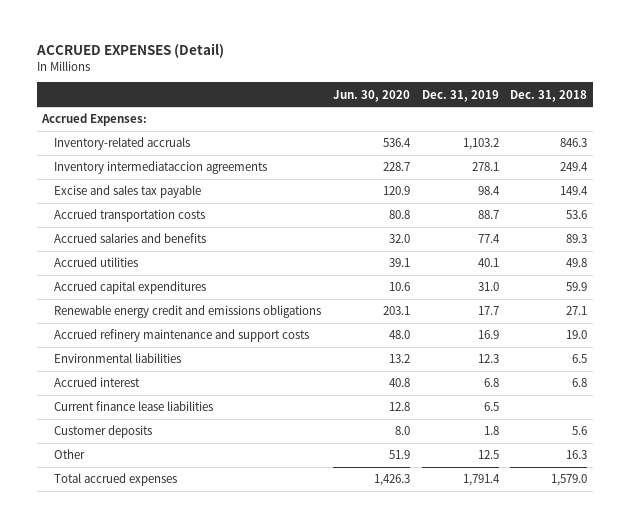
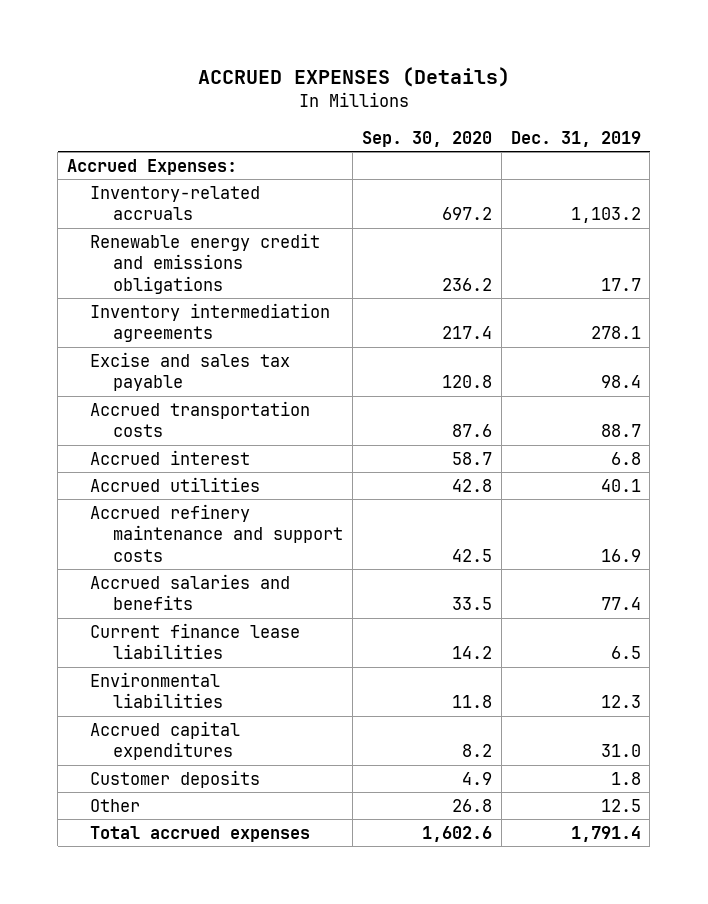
- ACCRUED EXPENSES (Detail)
+ ACCRUED EXPENSES (Details)
- | Jun. 30, 2020 | Dec. 31, 2019 | Dec. 31, 2018
+ | Sep. 30, 2020 | Dec. 31, 2019
- Inventory intermediataccion agreements | 228.7 | 278.1 | 249.4
moved up: Renewable energy credit and emissions obligations | 236.2 | 17.7
+ Inventory intermediation agreements | 217.4 | 278.1
moved up: Accrued interest | 58.7 | 6.8
moved down: Accrued salaries and benefits | 33.5 | 77.4
moved down: Environmental liabilities | 11.8 | 12.3
moved down: Accrued capital expenditures | 8.2 | 31.0

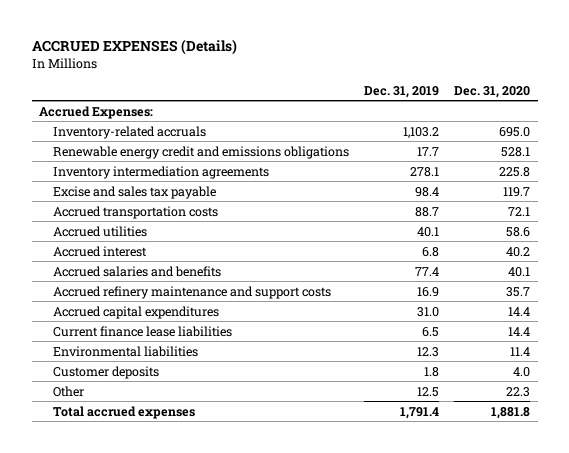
- | Sep. 30, 2020 | Dec. 31, 2019
+ | Dec. 31, 2019 | Dec. 31, 2020
moved down: Accrued interest | 6.8 | 40.2
moved down: Accrued refinery maintenance and support costs | 16.9 | 35.7
moved up: Accrued capital expenditures | 31.0 | 14.4

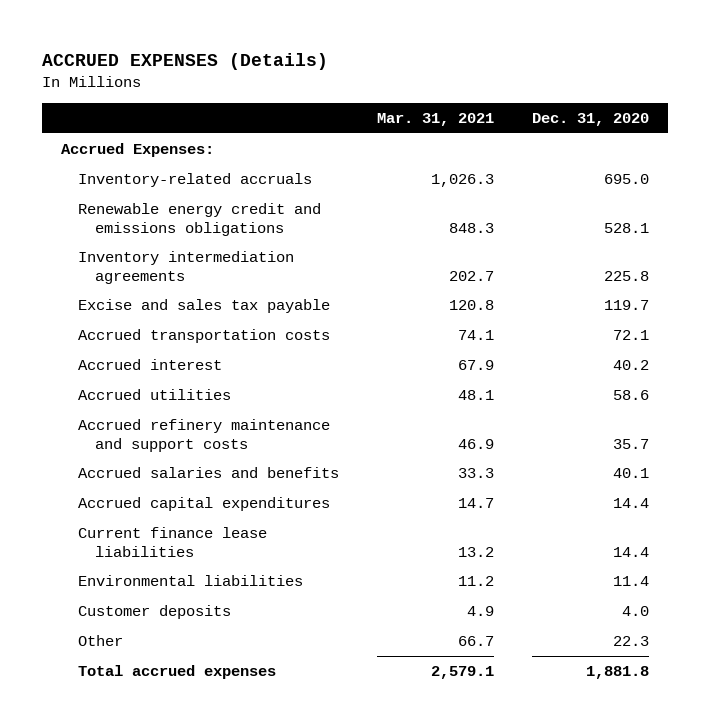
- | Dec. 31, 2019 | Dec. 31, 2020
+ | Mar. 31, 2021 | Dec. 31, 2020
moved down: Accrued utilities | 48.1 | 58.6
moved down: Accrued salaries and benefits | 33.3 | 40.1

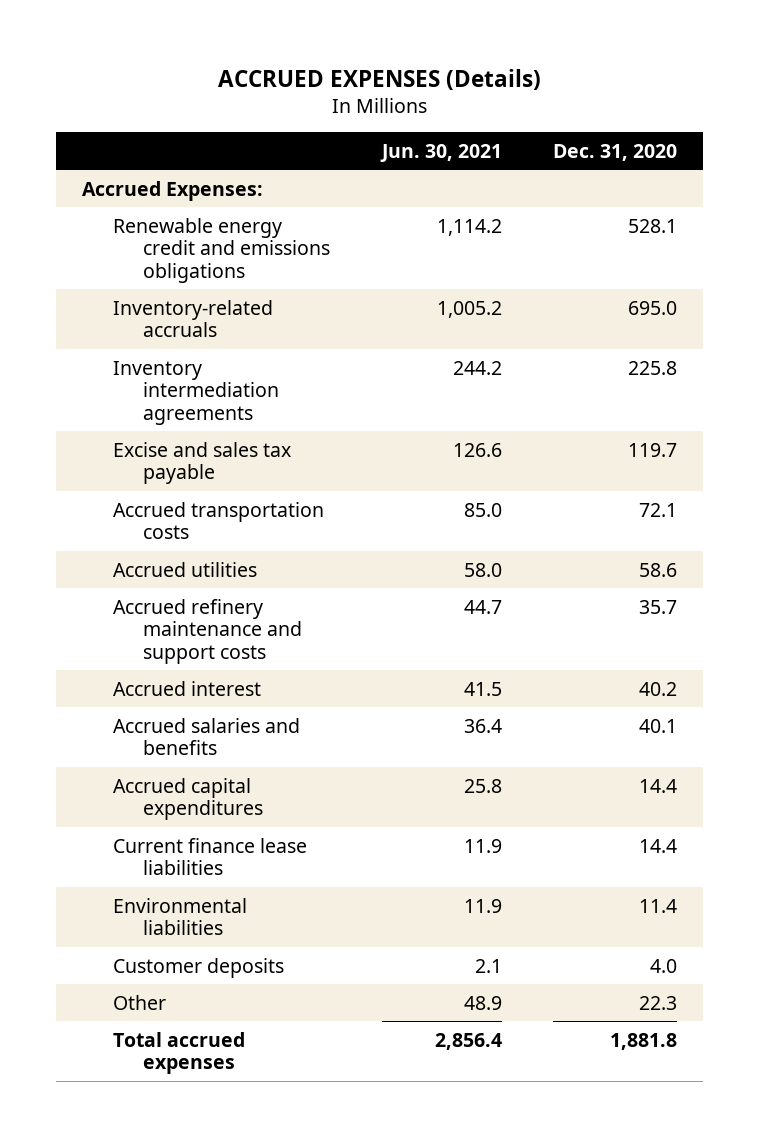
- | Mar. 31, 2021 | Dec. 31, 2020
+ | Jun. 30, 2021 | Dec. 31, 2020
moved down: Inventory-related accruals | 1,005.2 | 695.0
moved down: Accrued interest | 41.5 | 40.2

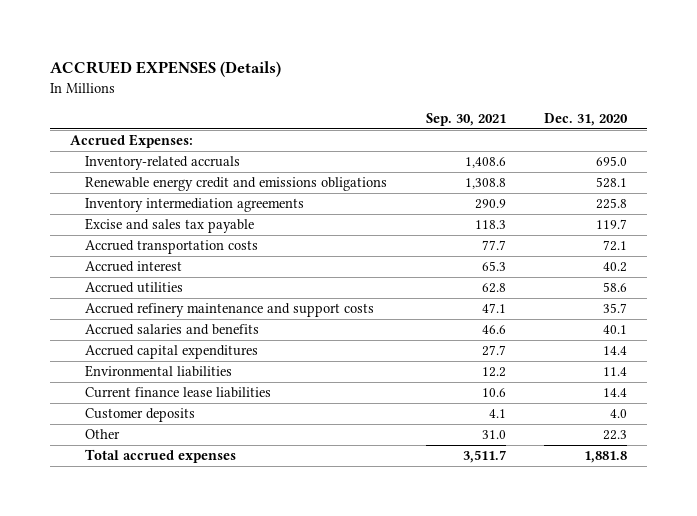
- | Jun. 30, 2021 | Dec. 31, 2020
+ | Sep. 30, 2021 | Dec. 31, 2020
moved down: Renewable energy credit and emissions obligations | 1,308.8 | 528.1
moved up: Accrued interest | 65.3 | 40.2
moved down: Current finance lease liabilities | 10.6 | 14.4

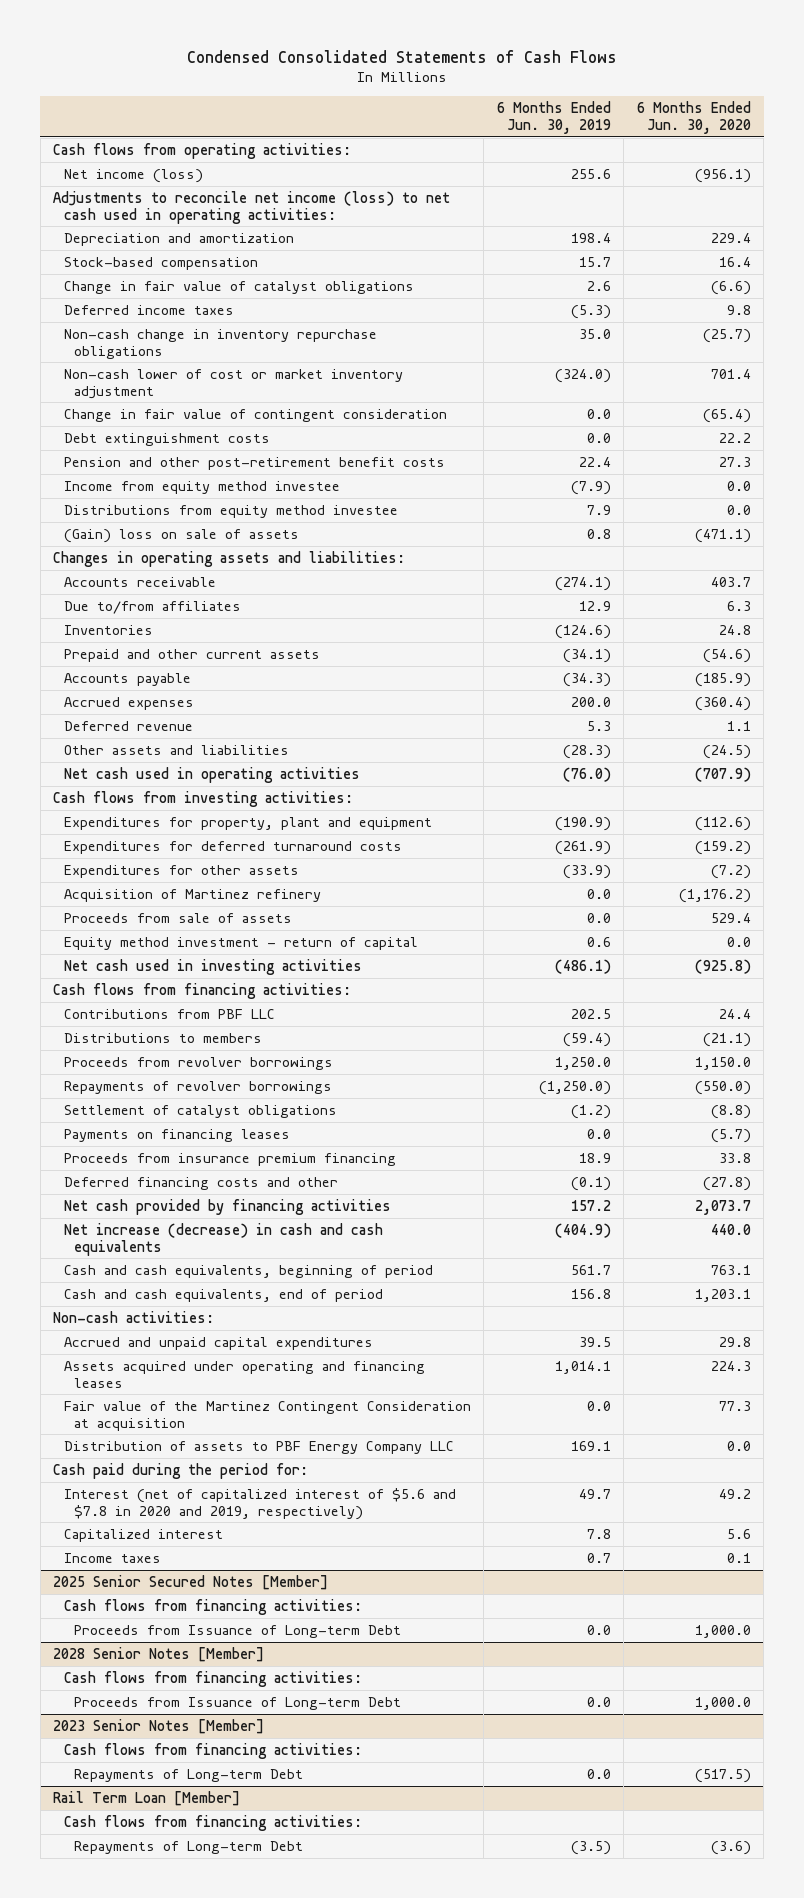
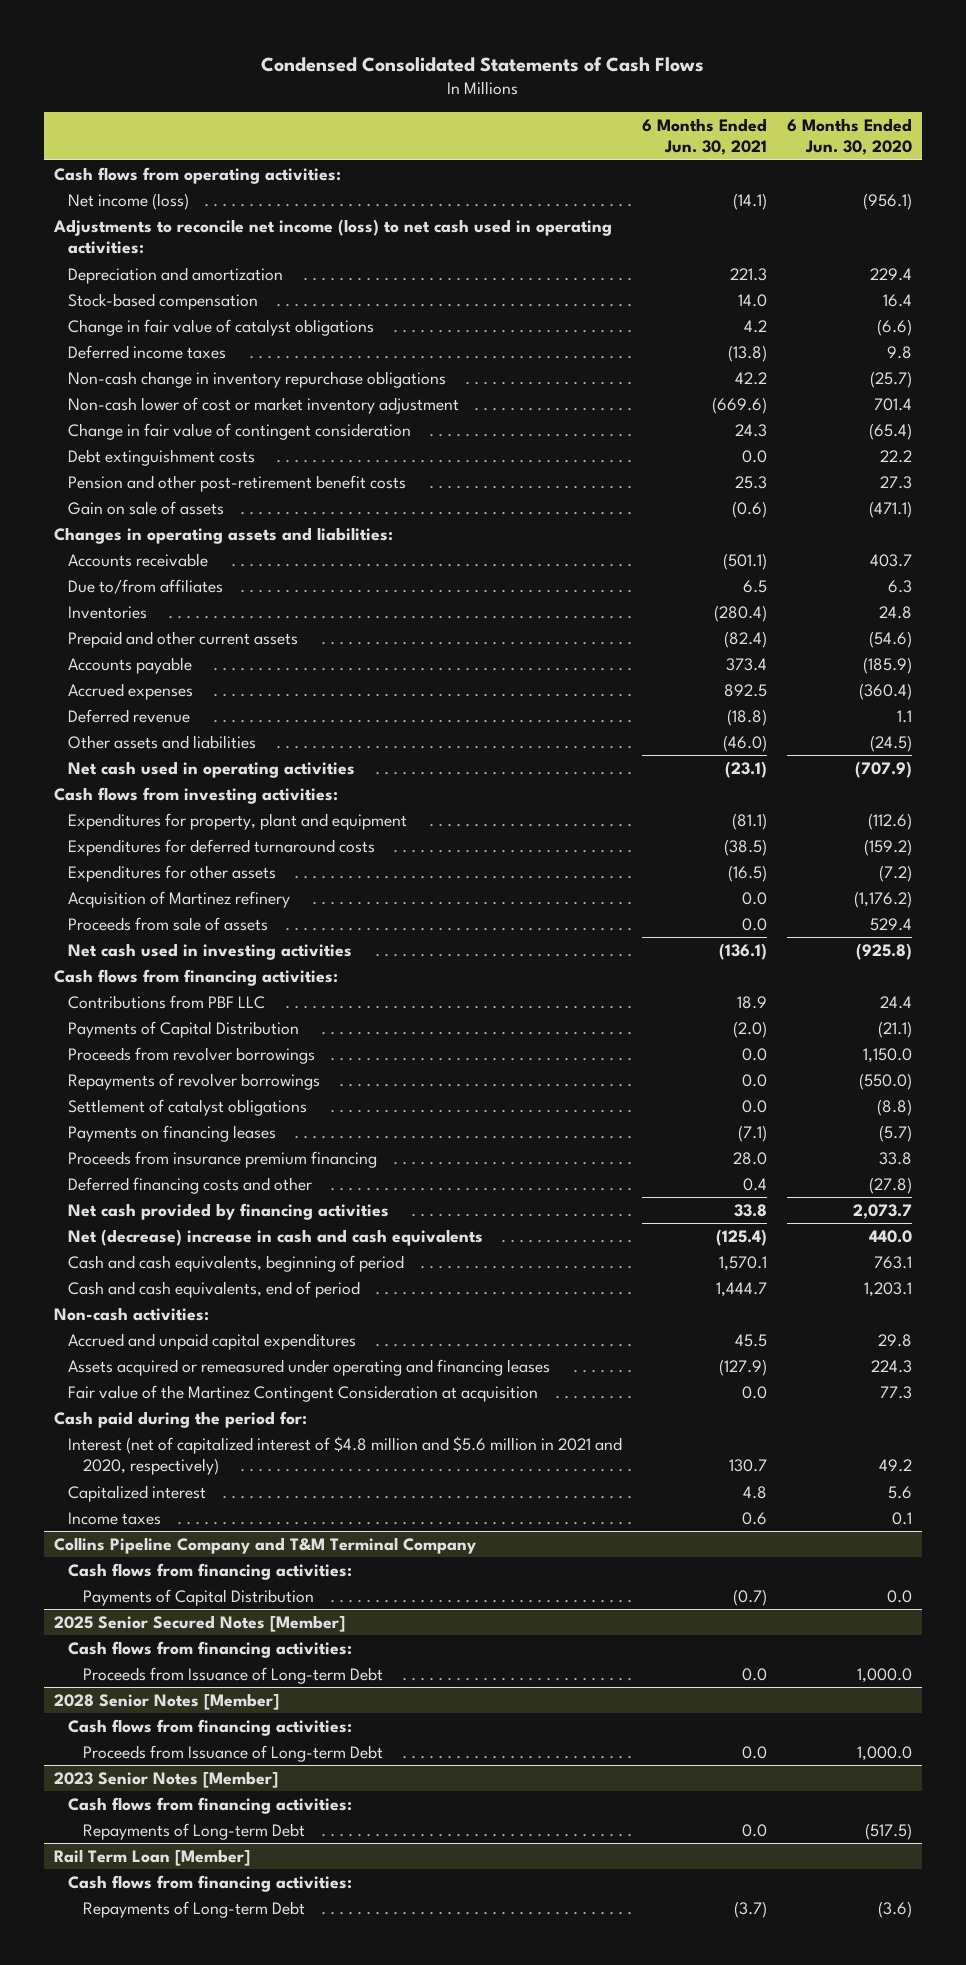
- | 6 Months Ended Jun. 30, 2019 | 6 Months Ended Jun. 30, 2020
+ | 6 Months Ended Jun. 30, 2021 | 6 Months Ended Jun. 30, 2020
- Income from equity method investee | (7.9) | 0.0
- Distributions from equity method investee | 7.9 | 0.0
- (Gain) loss on sale of assets | 0.8 | (471.1)
+ Gain on sale of assets | (0.6) | (471.1)
- Equity method investment - return of capital | 0.6 | 0.0
- Distributions to members | (59.4) | (21.1)
+ Payments of Capital Distribution | (2.0) | (21.1)
- Net increase (decrease) in cash and cash equivalents | (404.9) | 440.0
+ Net (decrease) increase in cash and cash equivalents | (125.4) | 440.0
- Assets acquired under operating and financing leases | 1,014.1 | 224.3
+ Assets acquired or remeasured under operating and financing leases | (127.9) | 224.3
- Distribution of assets to PBF Energy Company LLC | 169.1 | 0.0
- Interest (net of capitalized interest of $5.6 and $7.8 in 2020 and 2019, respectively) | 49.7 | 49.2
+ Interest (net of capitalized interest of $4.8 million and $5.6 million in 2021 and 2020, respectively) | 130.7 | 49.2
+ Collins Pipeline Company and T&M Terminal Company
+ Cash flows from financing activities:
+ Payments of Capital Distribution | (0.7) | 0.0

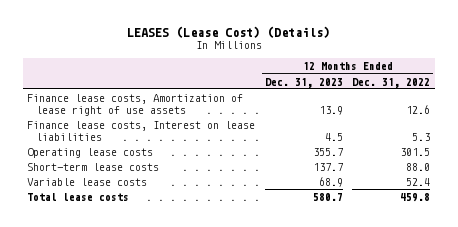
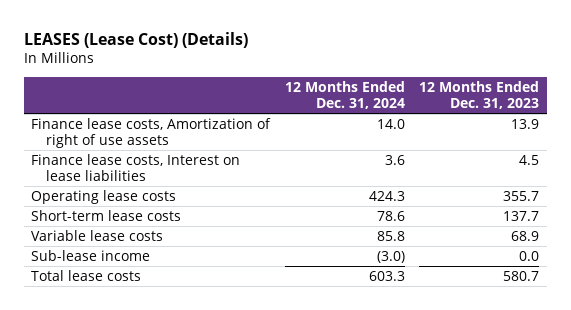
- | 12 Months Ended Dec. 31, 2023 | 12 Months Ended Dec. 31, 2022
+ | 12 Months Ended Dec. 31, 2024 | 12 Months Ended Dec. 31, 2023
- Finance lease costs, Amortization of lease right of use assets | 13.9 | 12.6
+ Finance lease costs, Amortization of right of use assets | 14.0 | 13.9
+ Sub-lease income | (3.0) | 0.0

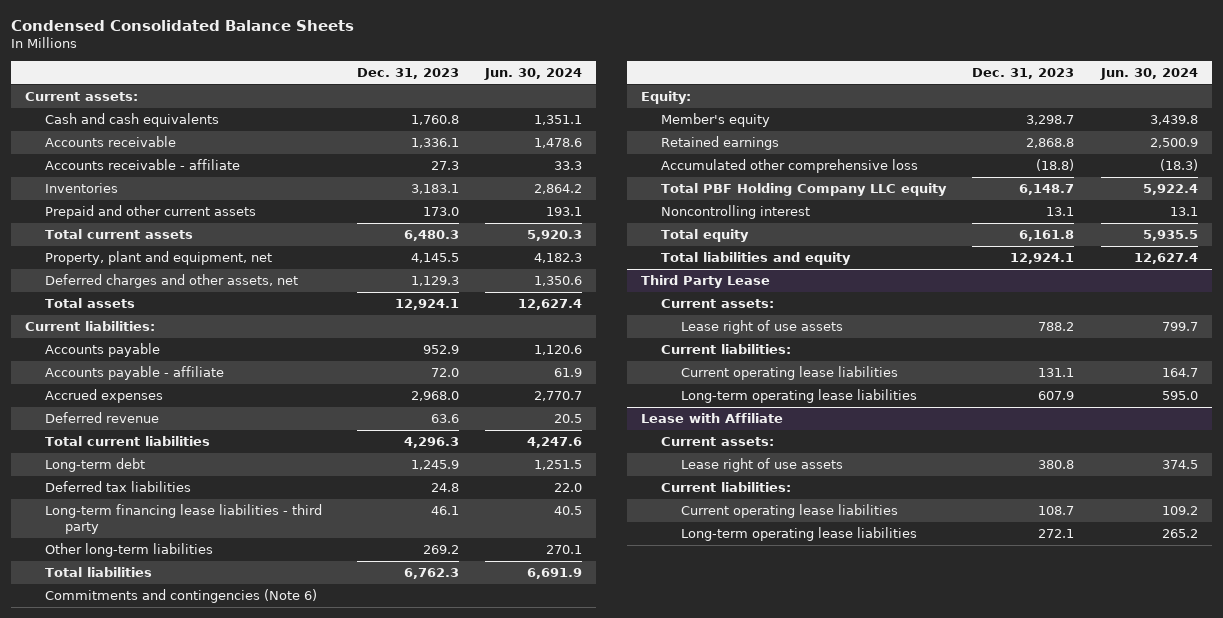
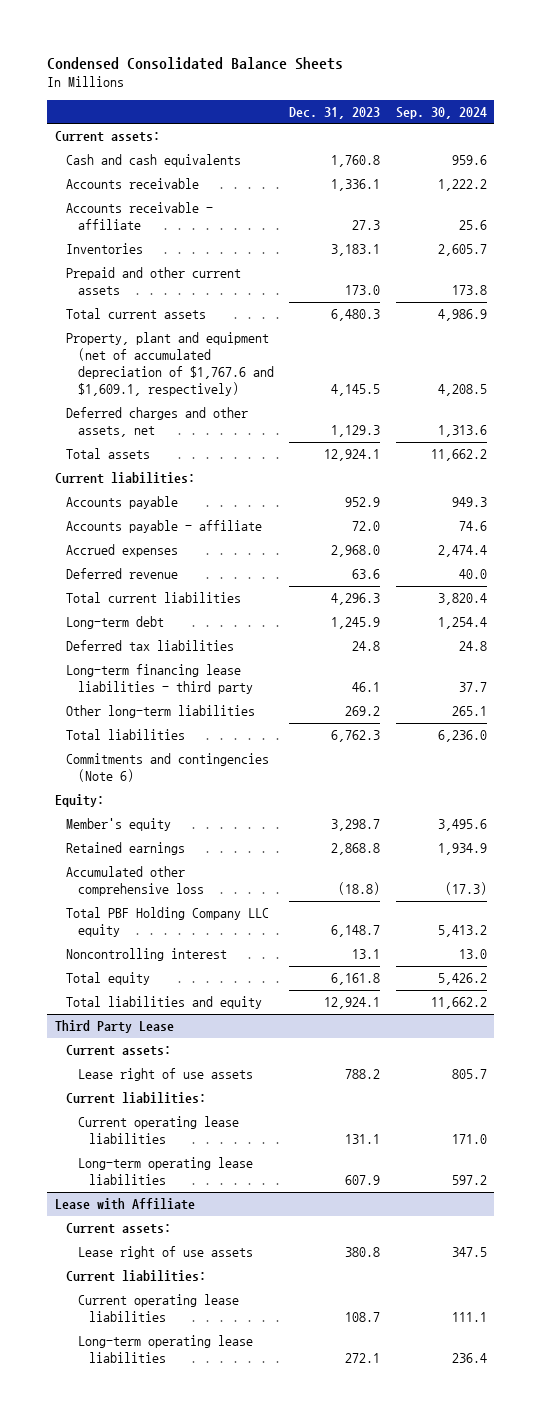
- | Dec. 31, 2023 | Jun. 30, 2024
+ | Dec. 31, 2023 | Sep. 30, 2024
- Property, plant and equipment, net | 4,145.5 | 4,182.3
+ Property, plant and equipment (net of accumulated depreciation of $1,767.6 and $1,609.1, respectively) | 4,145.5 | 4,208.5

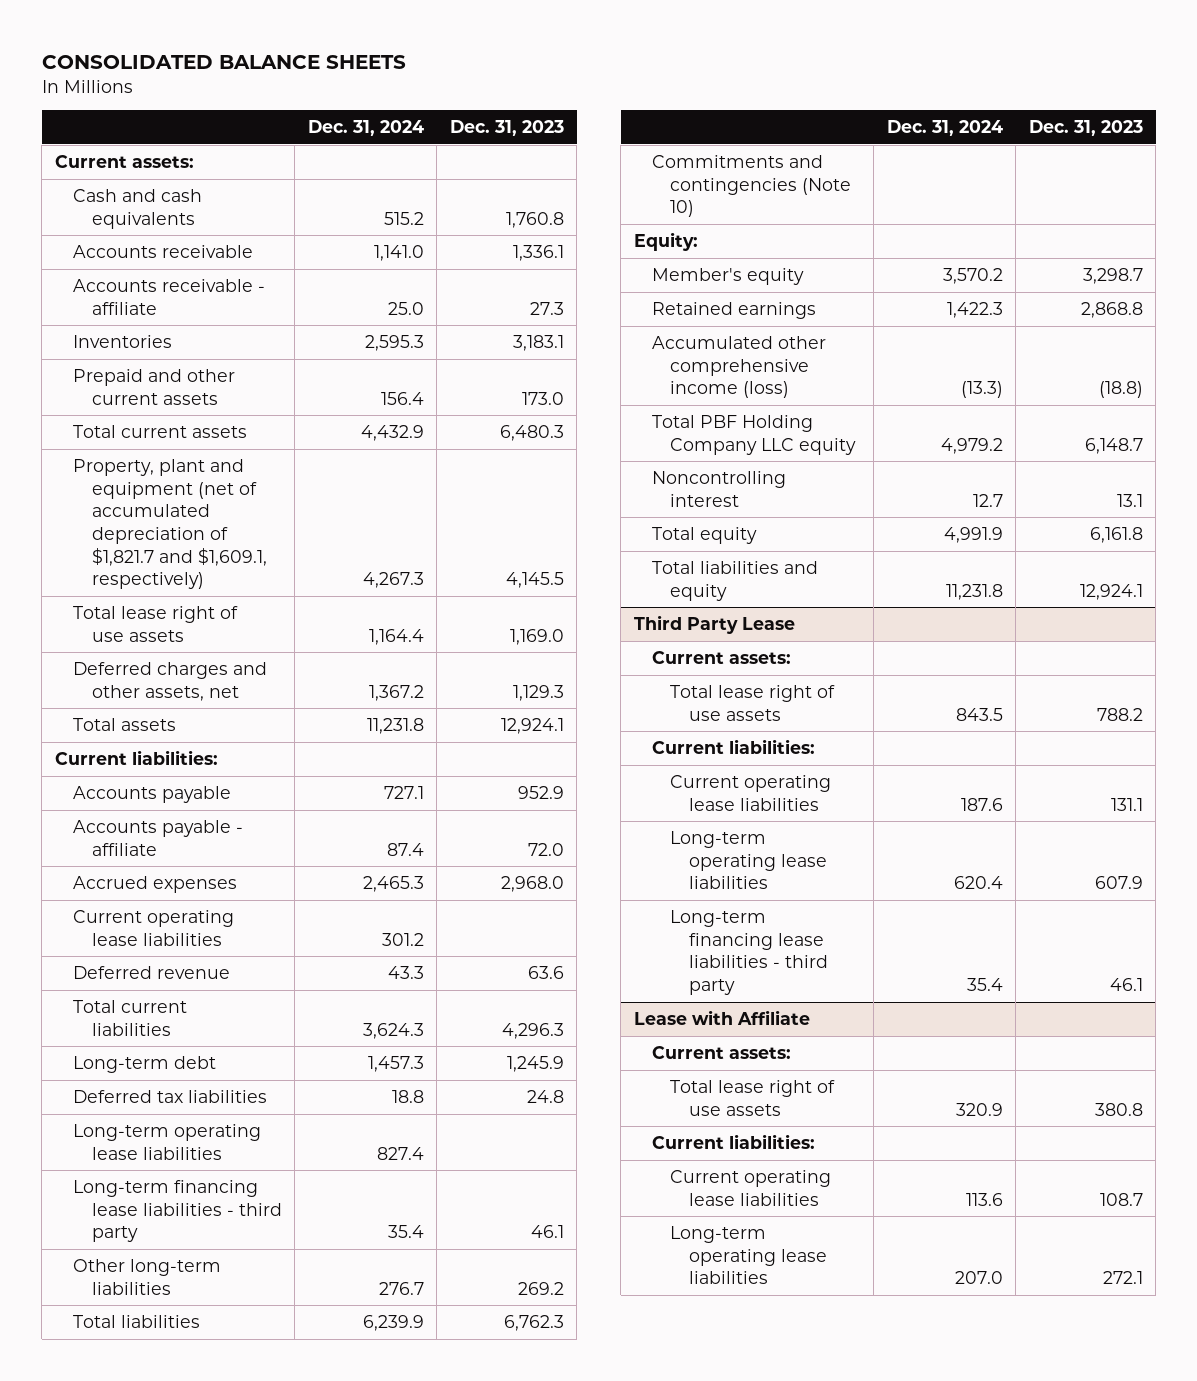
- Condensed Consolidated Balance Sheets
+ CONSOLIDATED BALANCE SHEETS
- | Dec. 31, 2023 | Sep. 30, 2024
+ | Dec. 31, 2024 | Dec. 31, 2023
- Property, plant and equipment (net of accumulated depreciation of $1,767.6 and $1,609.1, respectively) | 4,145.5 | 4,208.5
+ Property, plant and equipment (net of accumulated depreciation of $1,821.7 and $1,609.1, respectively) | 4,267.3 | 4,145.5
+ Total lease right of use assets | 1,164.4 | 1,169.0
+ Current operating lease liabilities | 301.2 |
+ Long-term operating lease liabilities | 827.4 |
- Commitments and contingencies (Note 6)
+ Commitments and contingencies (Note 10)
- Accumulated other comprehensive loss | (18.8) | (17.3)
+ Accumulated other comprehensive income (loss) | (13.3) | (18.8)
@ Third Party Lease
- Lease right of use assets | 788.2 | 805.7
+ Total lease right of use assets | 843.5 | 788.2
+ Long-term financing lease liabilities - third party | 35.4 | 46.1
@ Lease with Affiliate
- Lease right of use assets | 380.8 | 347.5
+ Total lease right of use assets | 320.9 | 380.8

